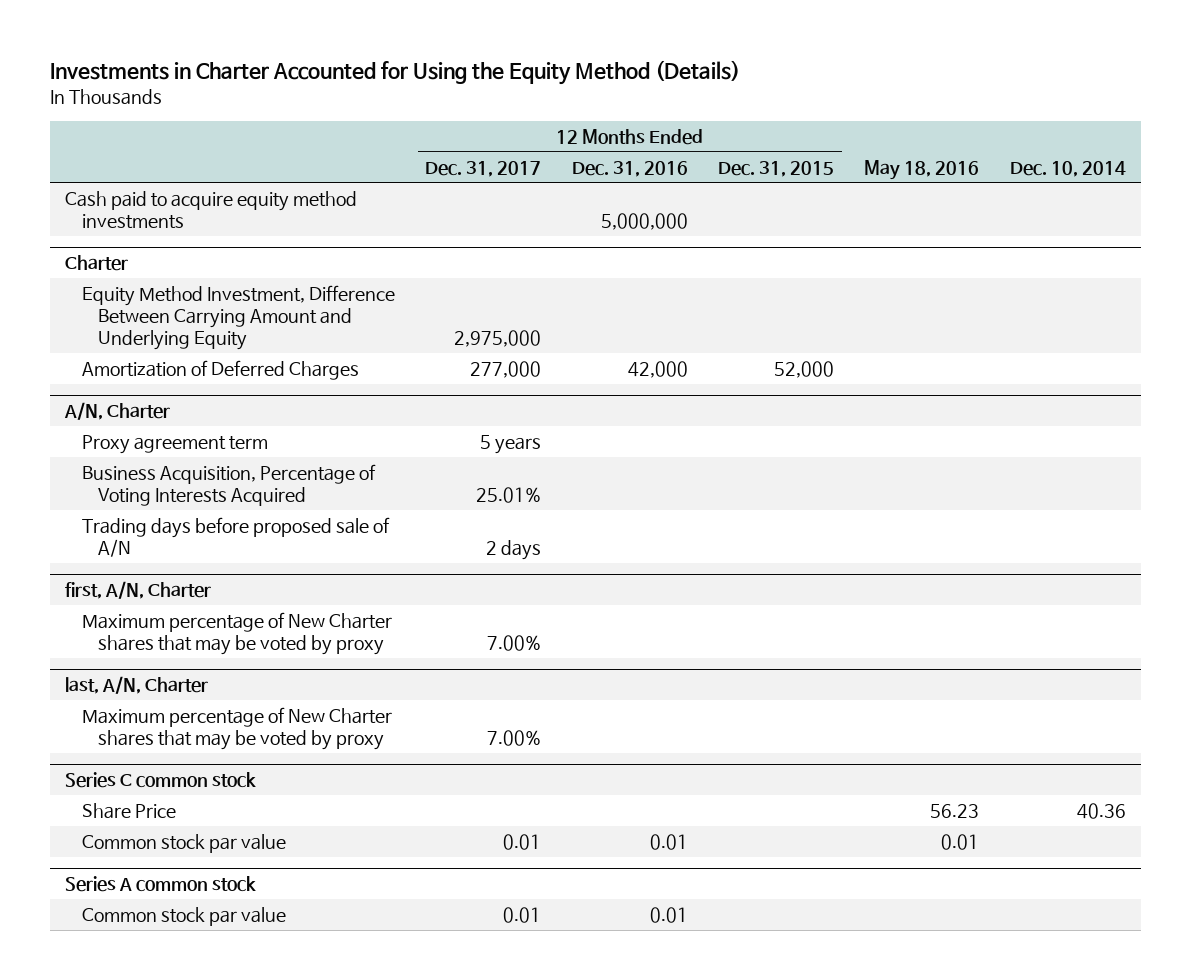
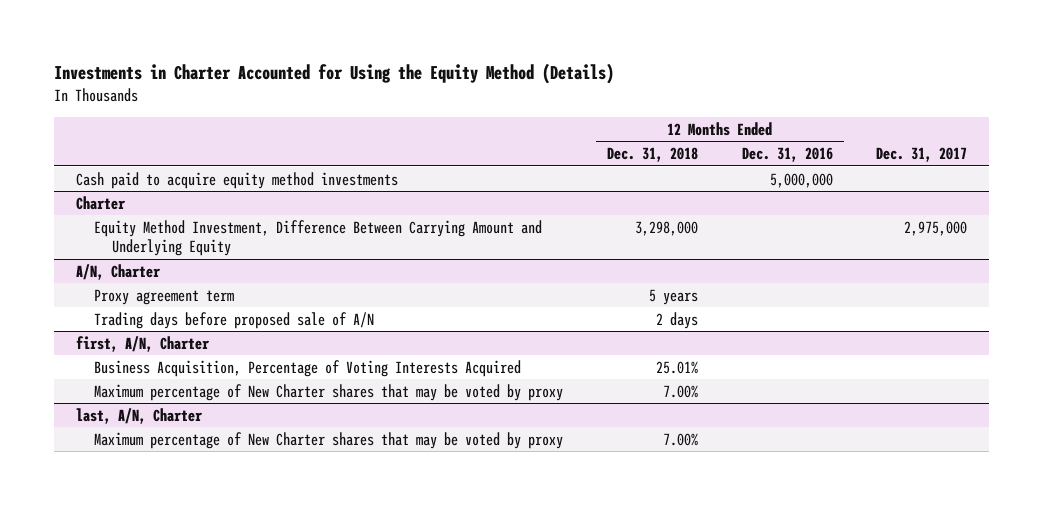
- | 12 Months Ended Dec. 31, 2017 | 12 Months Ended Dec. 31, 2016 | 12 Months Ended Dec. 31, 2015 | May 18, 2016 | Dec. 10, 2014
+ | 12 Months Ended Dec. 31, 2018 | 12 Months Ended Dec. 31, 2016 | Dec. 31, 2017
@ Charter
- Amortization of Deferred Charges | 277,000 | 42,000 | 52,000 | |
@ A/N, Charter
- Business Acquisition, Percentage of Voting Interests Acquired | 25.01% | | | |
@ first, A/N, Charter
+ Business Acquisition, Percentage of Voting Interests Acquired | 25.01% | |
- Series C common stock
- Share Price | | | | 56.23 | 40.36
- Common stock par value | 0.01 | 0.01 | | 0.01 |
- Series A common stock
- Common stock par value | 0.01 | 0.01 | | |

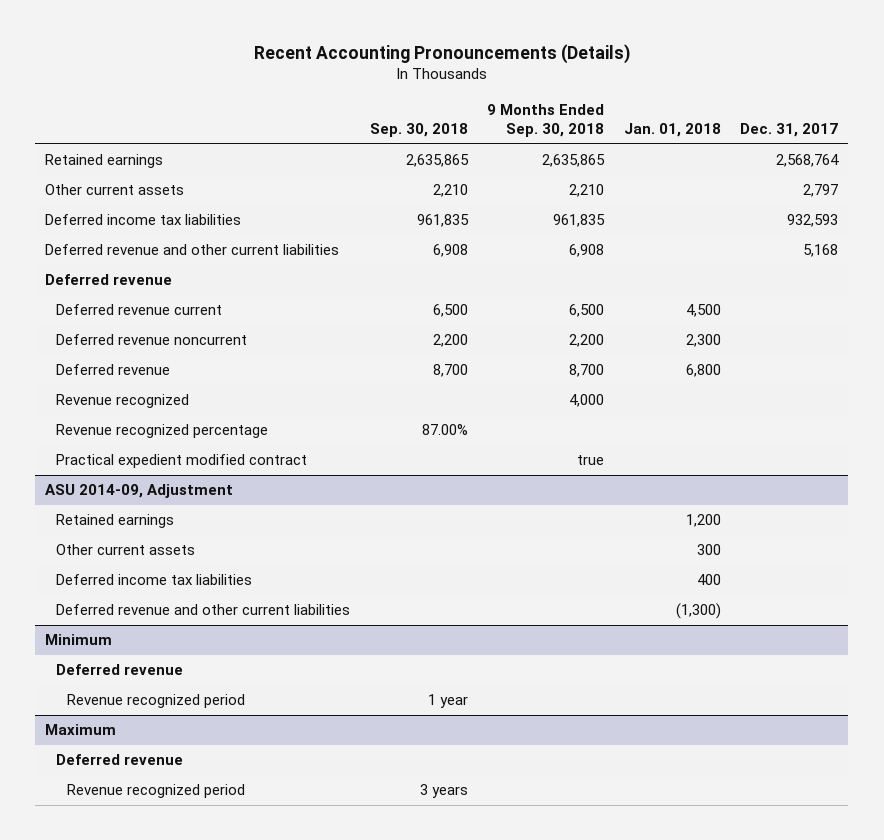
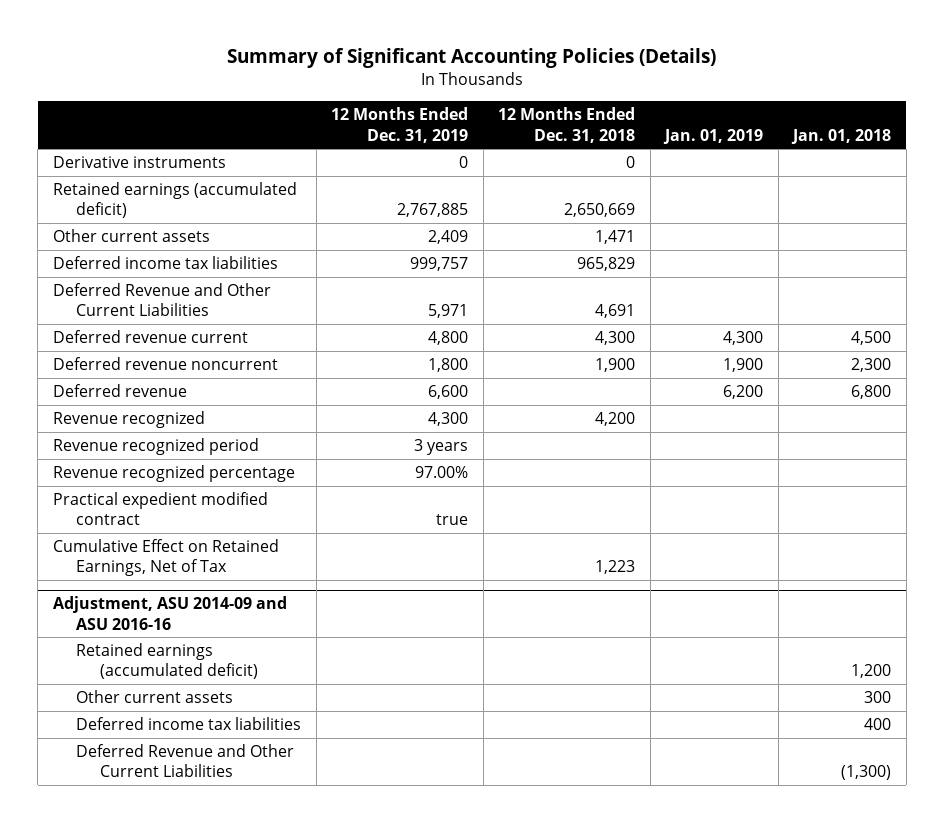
- Recent Accounting Pronouncements (Details)
+ Summary of Significant Accounting Policies (Details)
- | Sep. 30, 2018 | 9 Months Ended Sep. 30, 2018 | Jan. 01, 2018 | Dec. 31, 2017
+ | 12 Months Ended Dec. 31, 2019 | 12 Months Ended Dec. 31, 2018 | Jan. 01, 2019 | Jan. 01, 2018
- Retained earnings | 2,635,865 | 2,635,865 | | 2,568,764
+ Derivative instruments | 0 | 0 | |
+ Retained earnings (accumulated deficit) | 2,767,885 | 2,650,669 | |
- Deferred revenue and other current liabilities | 6,908 | 6,908 | | 5,168
- Deferred revenue
+ Deferred Revenue and Other Current Liabilities | 5,971 | 4,691 | |
+ Revenue recognized period | 3 years | | |
- ASU 2014-09, Adjustment
- Retained earnings | | | 1,200 |
+ Cumulative Effect on Retained Earnings, Net of Tax | | 1,223 | |
+ Adjustment, ASU 2014-09 and ASU 2016-16
+ Retained earnings (accumulated deficit) | | | | 1,200
- Deferred revenue and other current liabilities | | | (1,300) |
- Minimum
- Deferred revenue
- Revenue recognized period | 1 year | | |
- Maximum
- Deferred revenue
- Revenue recognized period | 3 years | | |
+ Deferred Revenue and Other Current Liabilities | | | | (1,300)

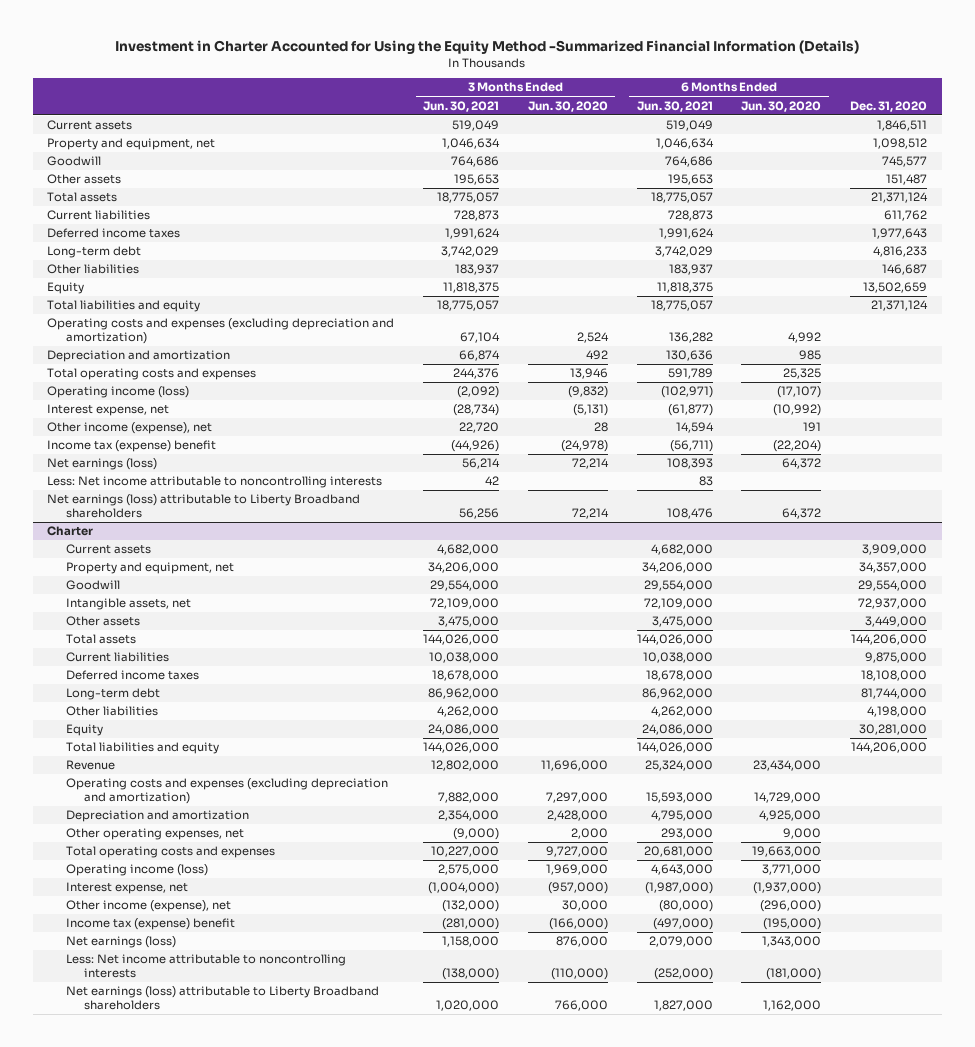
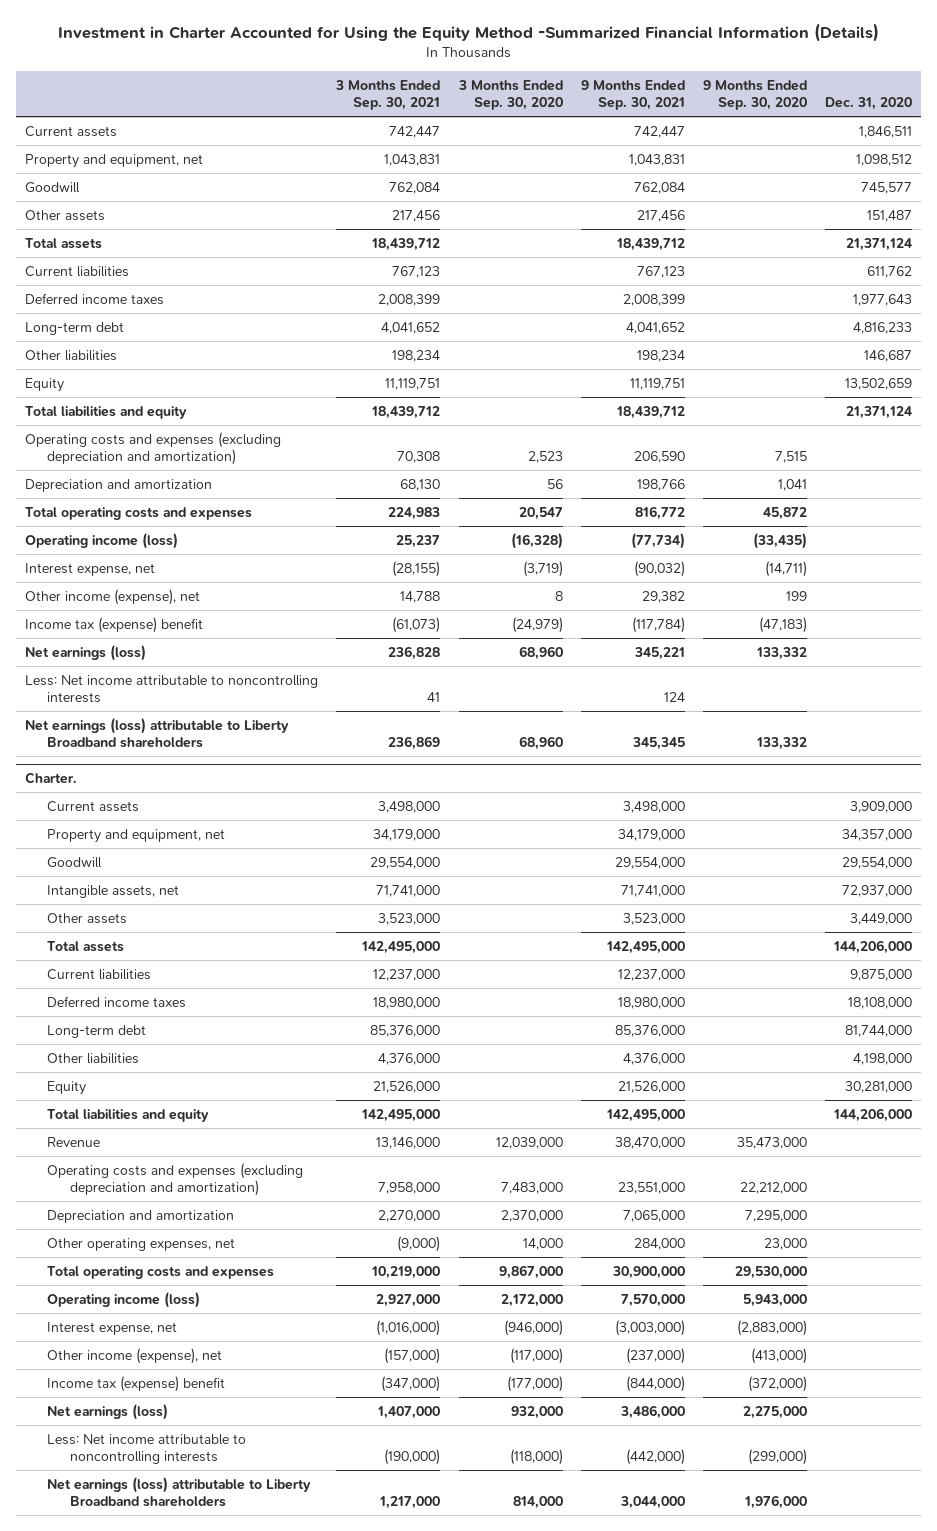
- | 3 Months Ended Jun. 30, 2021 | 3 Months Ended Jun. 30, 2020 | 6 Months Ended Jun. 30, 2021 | 6 Months Ended Jun. 30, 2020 | Dec. 31, 2020
+ | 3 Months Ended Sep. 30, 2021 | 3 Months Ended Sep. 30, 2020 | 9 Months Ended Sep. 30, 2021 | 9 Months Ended Sep. 30, 2020 | Dec. 31, 2020
- Charter
+ Charter.

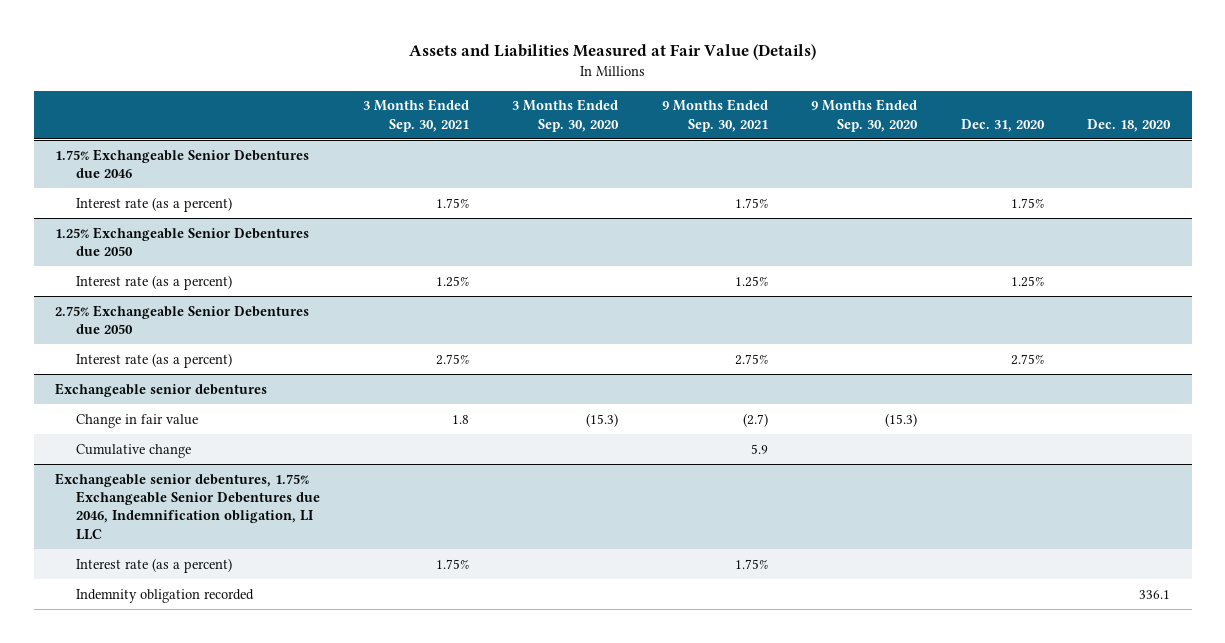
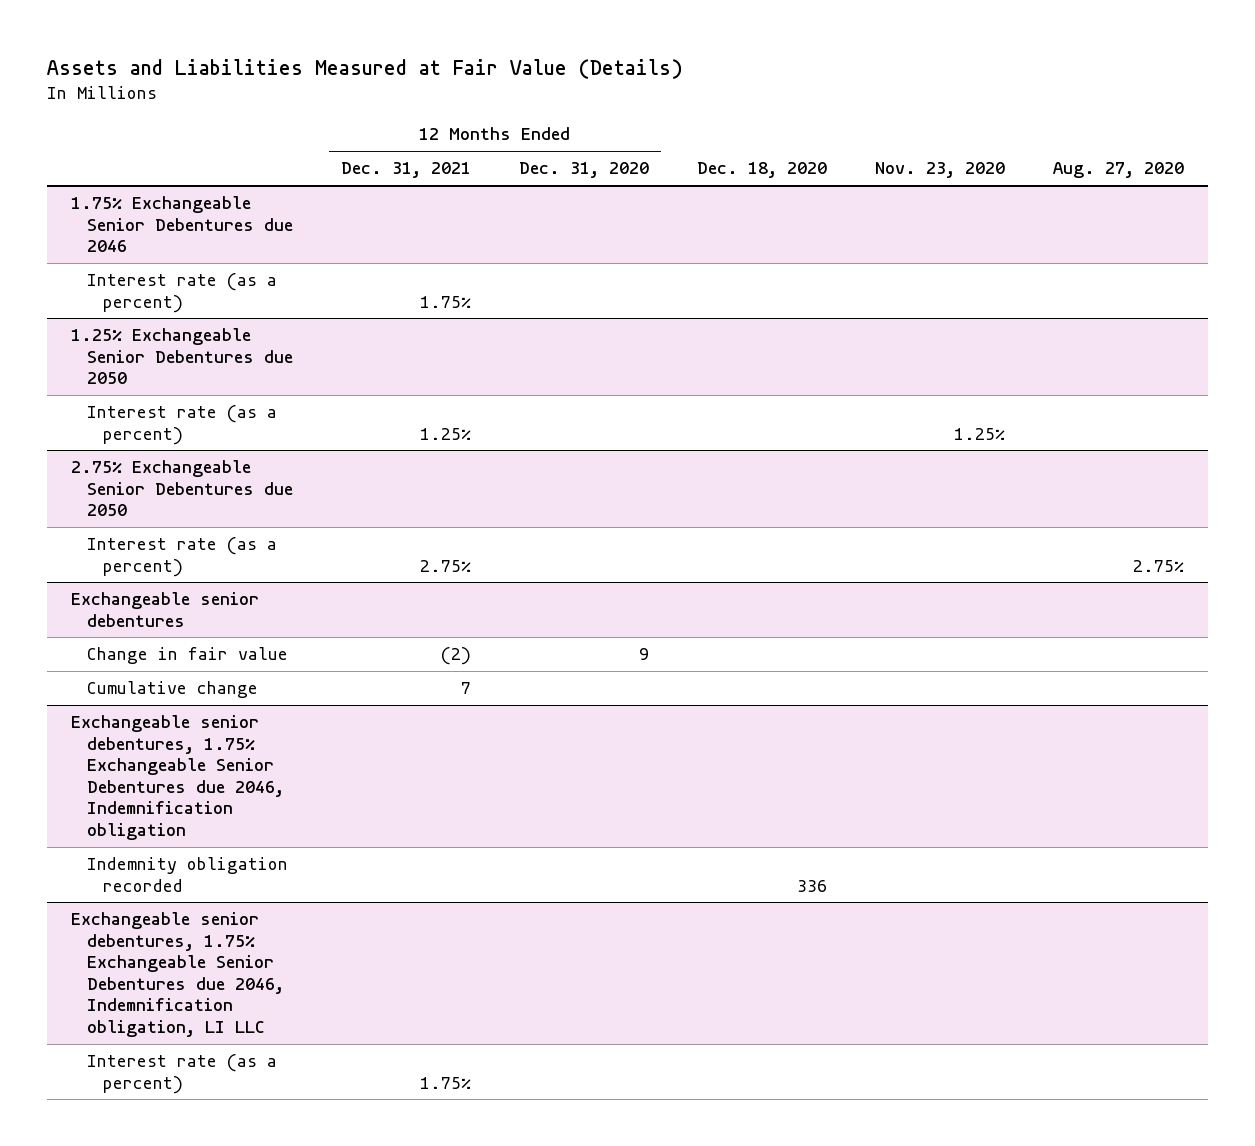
- | 3 Months Ended Sep. 30, 2021 | 3 Months Ended Sep. 30, 2020 | 9 Months Ended Sep. 30, 2021 | 9 Months Ended Sep. 30, 2020 | Dec. 31, 2020 | Dec. 18, 2020
+ | 12 Months Ended Dec. 31, 2021 | 12 Months Ended Dec. 31, 2020 | Dec. 18, 2020 | Nov. 23, 2020 | Aug. 27, 2020
+ Exchangeable senior debentures, 1.75% Exchangeable Senior Debentures due 2046, Indemnification obligation
+ Indemnity obligation recorded | | | 336 | |
@ Exchangeable senior debentures, 1.75% Exchangeable Senior Debentures due 2046, Indemnification obligation, LI LLC
- Indemnity obligation recorded | | | | | | 336.1

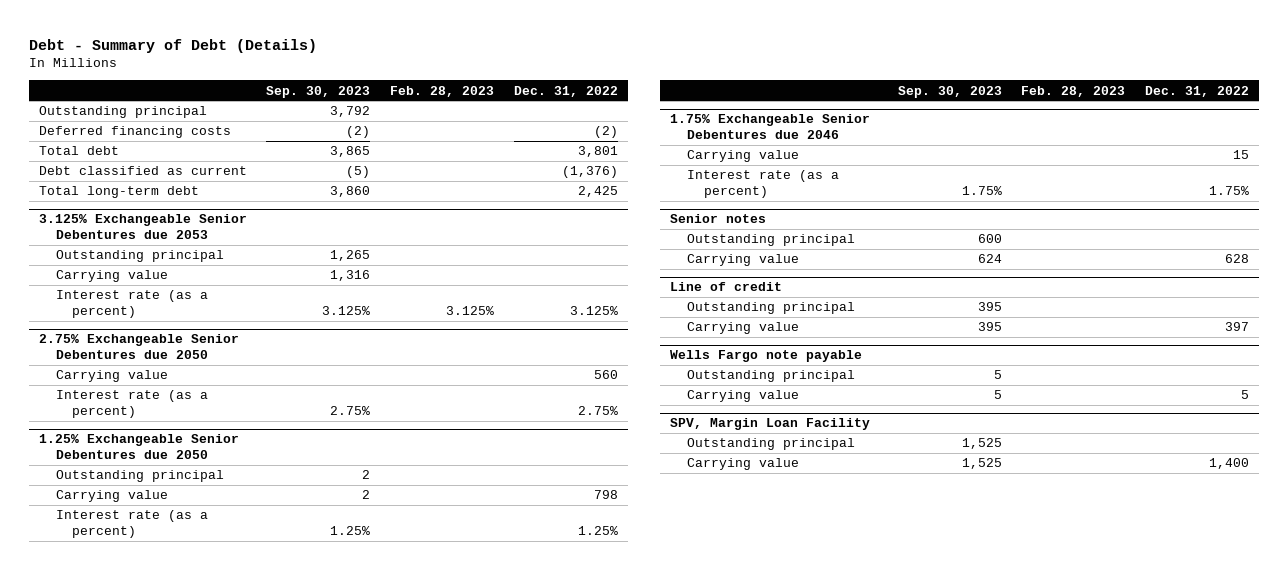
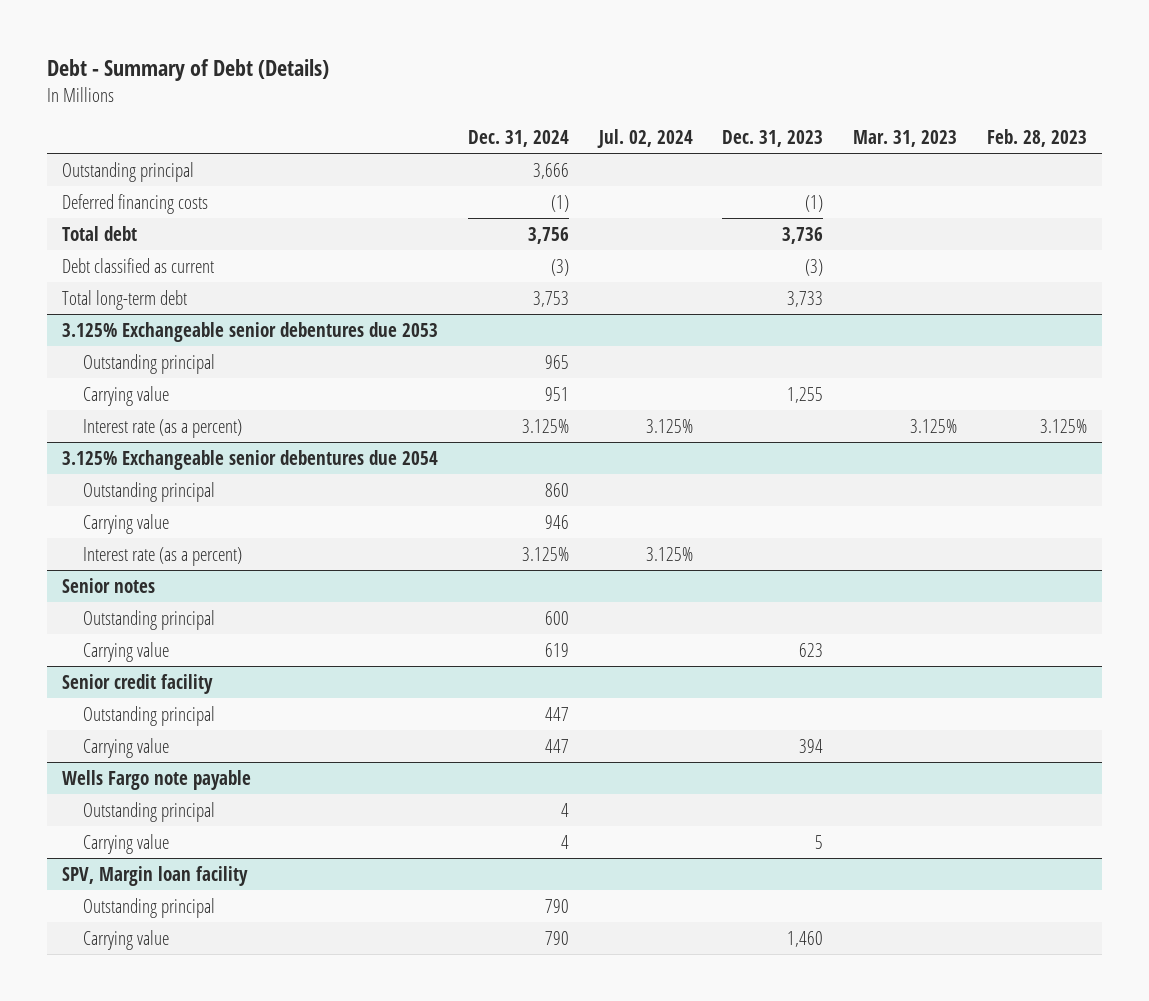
- | Sep. 30, 2023 | Feb. 28, 2023 | Dec. 31, 2022
+ | Dec. 31, 2024 | Jul. 02, 2024 | Dec. 31, 2023 | Mar. 31, 2023 | Feb. 28, 2023
- 3.125% Exchangeable Senior Debentures due 2053
+ 3.125% Exchangeable senior debentures due 2053
- 2.75% Exchangeable Senior Debentures due 2050
- Carrying value | | | 560
- Interest rate (as a percent) | 2.75% | | 2.75%
- 1.25% Exchangeable Senior Debentures due 2050
- Outstanding principal | 2 | |
- Carrying value | 2 | | 798
- Interest rate (as a percent) | 1.25% | | 1.25%
- 1.75% Exchangeable Senior Debentures due 2046
- Carrying value | | | 15
- Interest rate (as a percent) | 1.75% | | 1.75%
+ 3.125% Exchangeable senior debentures due 2054
+ Outstanding principal | 860 | | | |
+ Carrying value | 946 | | | |
+ Interest rate (as a percent) | 3.125% | 3.125% | | |
- Line of credit
+ Senior credit facility
- SPV, Margin Loan Facility
+ SPV, Margin loan facility

